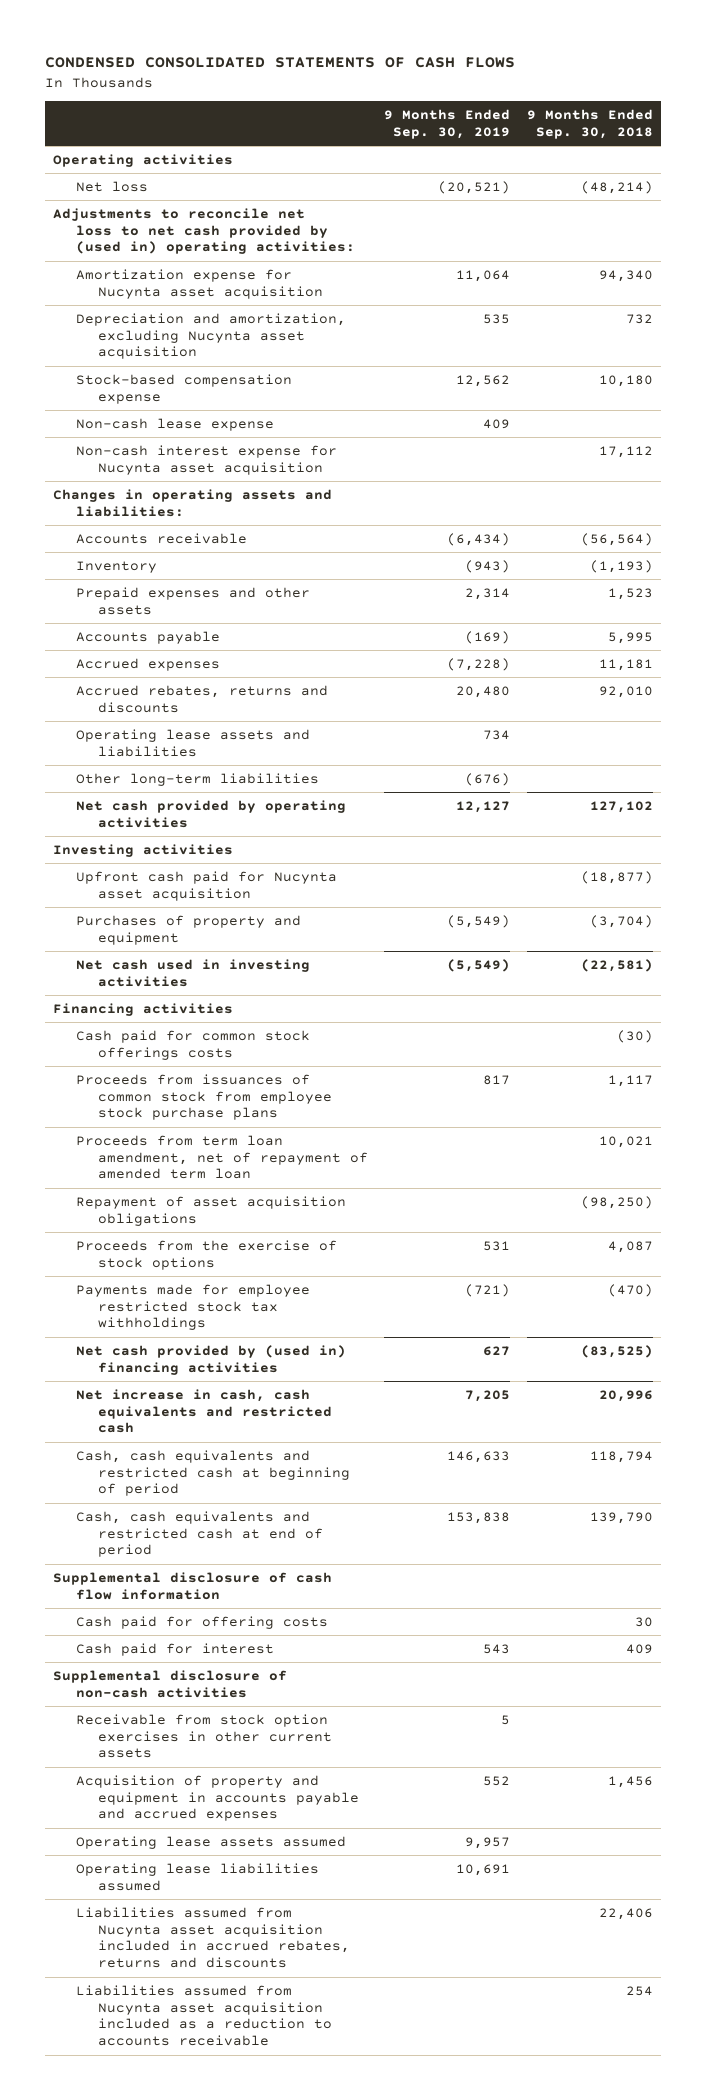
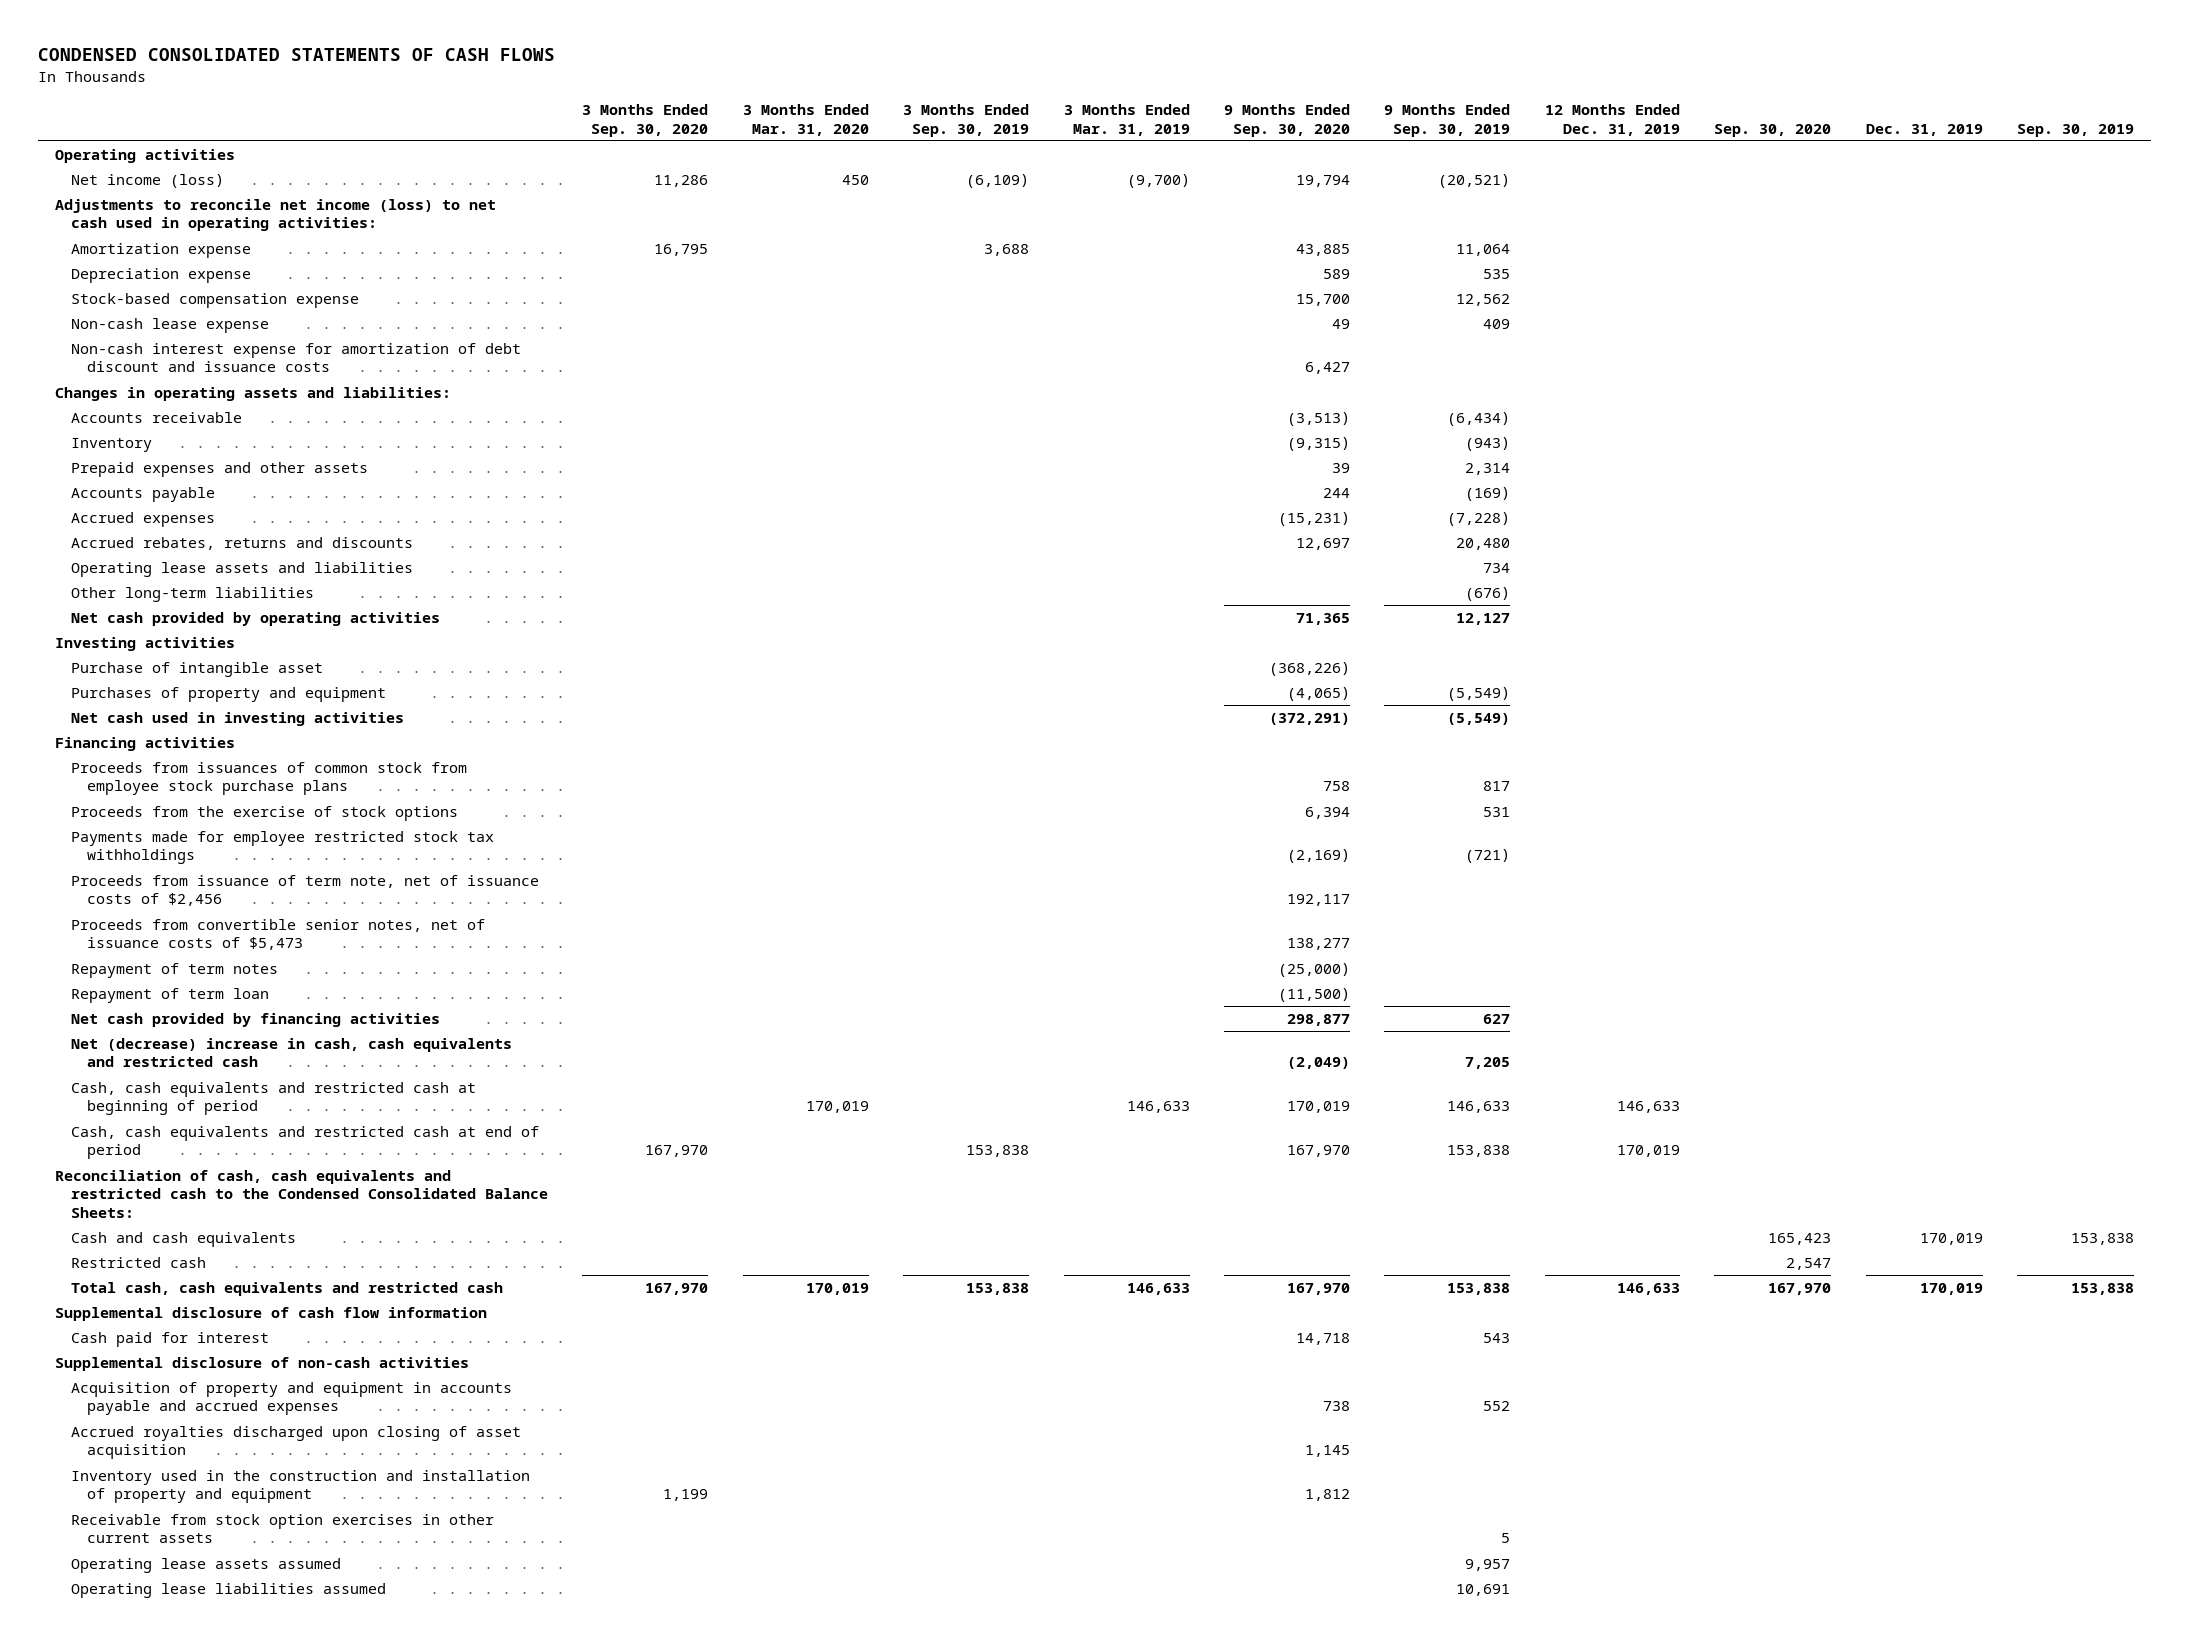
- | 9 Months Ended Sep. 30, 2019 | 9 Months Ended Sep. 30, 2018
+ | 3 Months Ended Sep. 30, 2020 | 3 Months Ended Mar. 31, 2020 | 3 Months Ended Sep. 30, 2019 | 3 Months Ended Mar. 31, 2019 | 9 Months Ended Sep. 30, 2020 | 9 Months Ended Sep. 30, 2019 | 12 Months Ended Dec. 31, 2019 | Sep. 30, 2020 | Dec. 31, 2019 | Sep. 30, 2019
- Net loss | (20,521) | (48,214)
- Adjustments to reconcile net loss to net cash provided by (used in) operating activities:
- Amortization expense for Nucynta asset acquisition | 11,064 | 94,340
- Depreciation and amortization, excluding Nucynta asset acquisition | 535 | 732
+ Net income (loss) | 11,286 | 450 | (6,109) | (9,700) | 19,794 | (20,521) | | | |
+ Adjustments to reconcile net income (loss) to net cash used in operating activities:
+ Amortization expense | 16,795 | | 3,688 | | 43,885 | 11,064 | | | |
+ Depreciation expense | | | | | 589 | 535 | | | |
- Non-cash interest expense for Nucynta asset acquisition | | 17,112
+ Non-cash interest expense for amortization of debt discount and issuance costs | | | | | 6,427 | | | | |
- Upfront cash paid for Nucynta asset acquisition | | (18,877)
+ Purchase of intangible asset | | | | | (368,226) | | | | |
- Cash paid for common stock offerings costs | | (30)
- Proceeds from term loan amendment, net of repayment of amended term loan | | 10,021
- Repayment of asset acquisition obligations | | (98,250)
- Net cash provided by (used in) financing activities | 627 | (83,525)
- Net increase in cash, cash equivalents and restricted cash | 7,205 | 20,996
+ Proceeds from issuance of term note, net of issuance costs of $2,456 | | | | | 192,117 | | | | |
+ Proceeds from convertible senior notes, net of issuance costs of $5,473 | | | | | 138,277 | | | | |
+ Repayment of term notes | | | | | (25,000) | | | | |
+ Repayment of term loan | | | | | (11,500) | | | | |
+ Net cash provided by financing activities | | | | | 298,877 | 627 | | | |
+ Net (decrease) increase in cash, cash equivalents and restricted cash | | | | | (2,049) | 7,205 | | | |
+ Reconciliation of cash, cash equivalents and restricted cash to the Condensed Consolidated Balance Sheets:
+ Cash and cash equivalents | | | | | | | | 165,423 | 170,019 | 153,838
+ Restricted cash | | | | | | | | 2,547 | |
+ Total cash, cash equivalents and restricted cash | 167,970 | 170,019 | 153,838 | 146,633 | 167,970 | 153,838 | 146,633 | 167,970 | 170,019 | 153,838
- Cash paid for offering costs | | 30
+ Accrued royalties discharged upon closing of asset acquisition | | | | | 1,145 | | | | |
+ Inventory used in the construction and installation of property and equipment | 1,199 | | | | 1,812 | | | | |
moved down: Receivable from stock option exercises in other current assets | | | | | | 5 | | | |
- Liabilities assumed from Nucynta asset acquisition included in accrued rebates, returns and discounts | | 22,406
- Liabilities assumed from Nucynta asset acquisition included as a reduction to accounts receivable | | 254

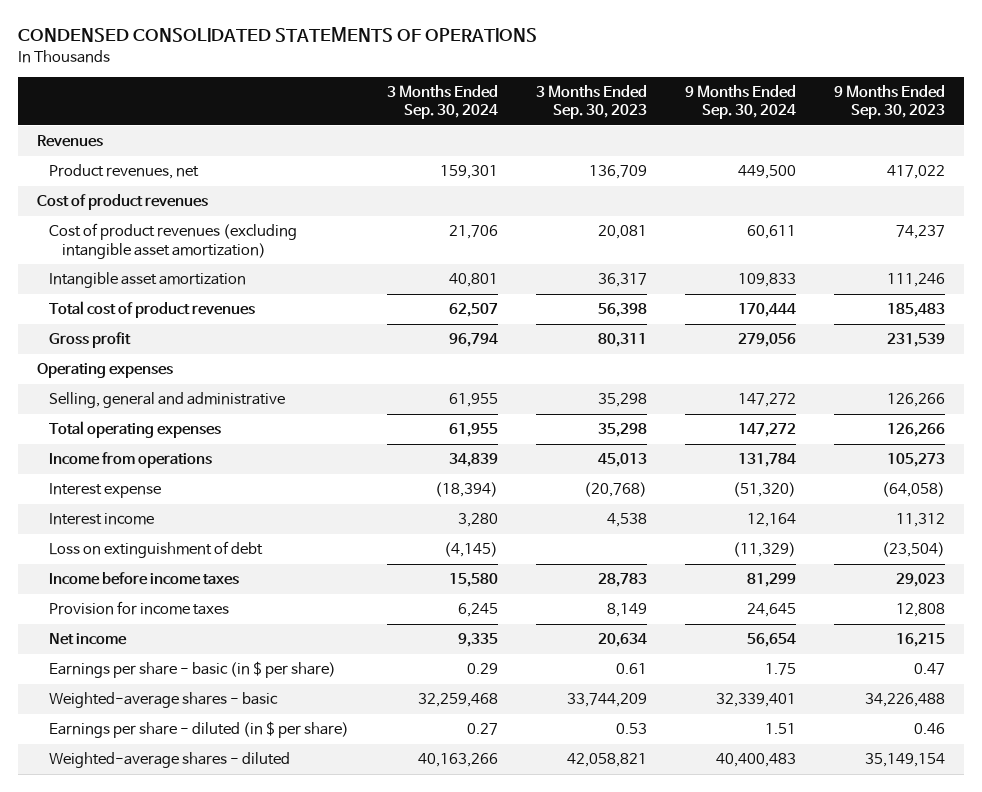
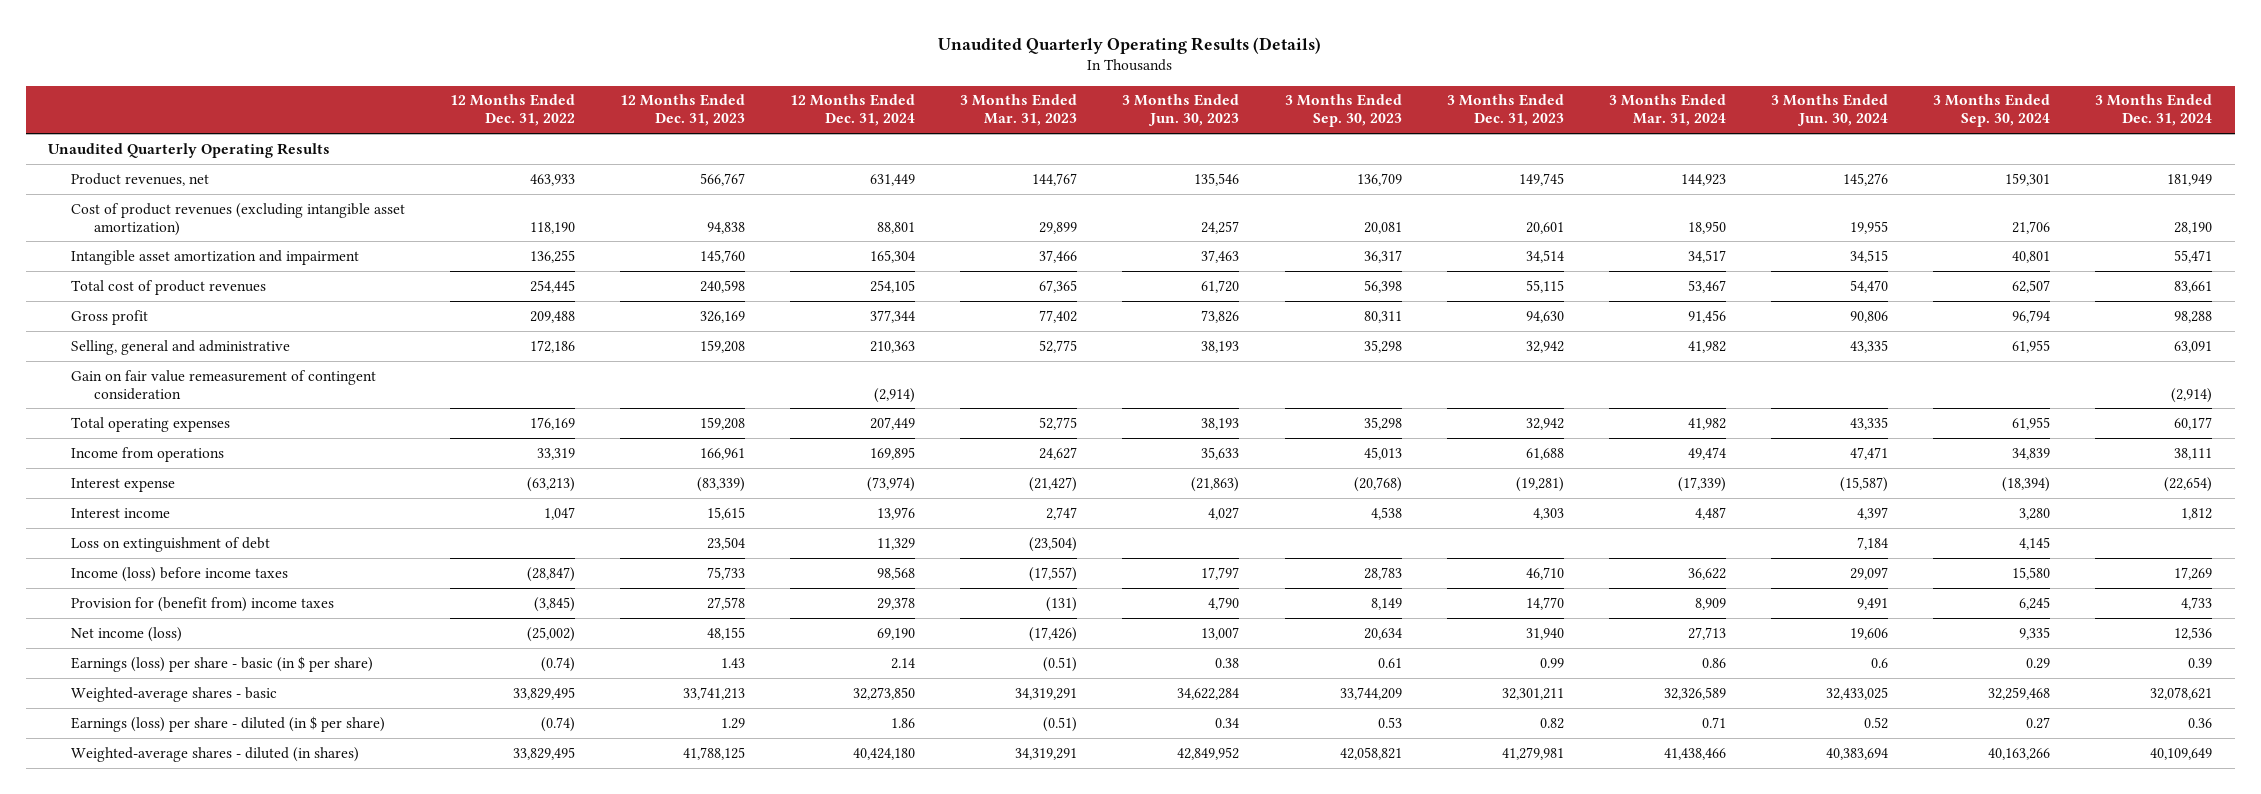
- CONDENSED CONSOLIDATED STATEMENTS OF OPERATIONS
+ Unaudited Quarterly Operating Results (Details)
- | 3 Months Ended Sep. 30, 2024 | 3 Months Ended Sep. 30, 2023 | 9 Months Ended Sep. 30, 2024 | 9 Months Ended Sep. 30, 2023
+ | 12 Months Ended Dec. 31, 2022 | 12 Months Ended Dec. 31, 2023 | 12 Months Ended Dec. 31, 2024 | 3 Months Ended Mar. 31, 2023 | 3 Months Ended Jun. 30, 2023 | 3 Months Ended Sep. 30, 2023 | 3 Months Ended Dec. 31, 2023 | 3 Months Ended Mar. 31, 2024 | 3 Months Ended Jun. 30, 2024 | 3 Months Ended Sep. 30, 2024 | 3 Months Ended Dec. 31, 2024
- Revenues
+ Unaudited Quarterly Operating Results
- Cost of product revenues
- Intangible asset amortization | 40,801 | 36,317 | 109,833 | 111,246
+ Intangible asset amortization and impairment | 136,255 | 145,760 | 165,304 | 37,466 | 37,463 | 36,317 | 34,514 | 34,517 | 34,515 | 40,801 | 55,471
- Operating expenses
+ Gain on fair value remeasurement of contingent consideration | | | (2,914) | | | | | | | | (2,914)
- Loss on extinguishment of debt | (4,145) | | (11,329) | (23,504)
- Income before income taxes | 15,580 | 28,783 | 81,299 | 29,023
- Provision for income taxes | 6,245 | 8,149 | 24,645 | 12,808
- Net income | 9,335 | 20,634 | 56,654 | 16,215
- Earnings per share - basic (in $ per share) | 0.29 | 0.61 | 1.75 | 0.47
+ Loss on extinguishment of debt | | 23,504 | 11,329 | (23,504) | | | | | 7,184 | 4,145 |
+ Income (loss) before income taxes | (28,847) | 75,733 | 98,568 | (17,557) | 17,797 | 28,783 | 46,710 | 36,622 | 29,097 | 15,580 | 17,269
+ Provision for (benefit from) income taxes | (3,845) | 27,578 | 29,378 | (131) | 4,790 | 8,149 | 14,770 | 8,909 | 9,491 | 6,245 | 4,733
+ Net income (loss) | (25,002) | 48,155 | 69,190 | (17,426) | 13,007 | 20,634 | 31,940 | 27,713 | 19,606 | 9,335 | 12,536
+ Earnings (loss) per share - basic (in $ per share) | (0.74) | 1.43 | 2.14 | (0.51) | 0.38 | 0.61 | 0.99 | 0.86 | 0.6 | 0.29 | 0.39
- Earnings per share - diluted (in $ per share) | 0.27 | 0.53 | 1.51 | 0.46
- Weighted-average shares - diluted | 40,163,266 | 42,058,821 | 40,400,483 | 35,149,154
+ Earnings (loss) per share - diluted (in $ per share) | (0.74) | 1.29 | 1.86 | (0.51) | 0.34 | 0.53 | 0.82 | 0.71 | 0.52 | 0.27 | 0.36
+ Weighted-average shares - diluted (in shares) | 33,829,495 | 41,788,125 | 40,424,180 | 34,319,291 | 42,849,952 | 42,058,821 | 41,279,981 | 41,438,466 | 40,383,694 | 40,163,266 | 40,109,649

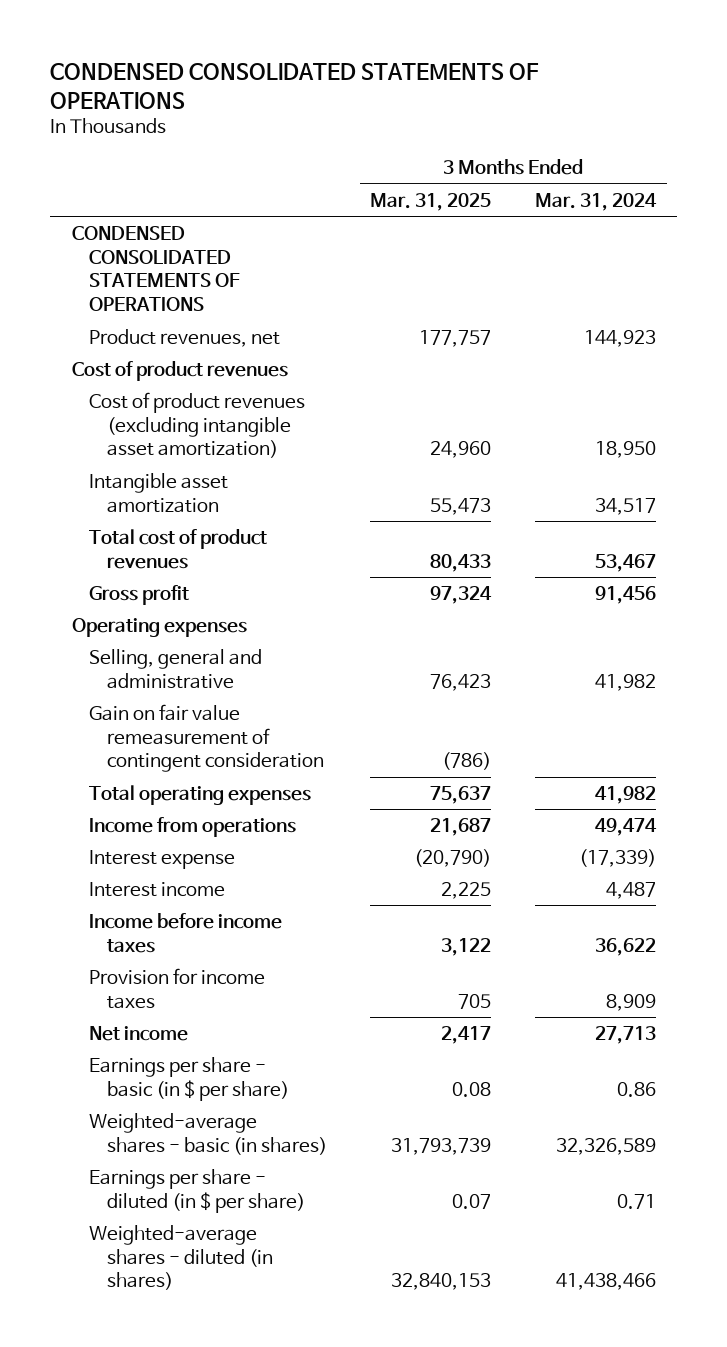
- Unaudited Quarterly Operating Results (Details)
+ CONDENSED CONSOLIDATED STATEMENTS OF OPERATIONS
- | 12 Months Ended Dec. 31, 2022 | 12 Months Ended Dec. 31, 2023 | 12 Months Ended Dec. 31, 2024 | 3 Months Ended Mar. 31, 2023 | 3 Months Ended Jun. 30, 2023 | 3 Months Ended Sep. 30, 2023 | 3 Months Ended Dec. 31, 2023 | 3 Months Ended Mar. 31, 2024 | 3 Months Ended Jun. 30, 2024 | 3 Months Ended Sep. 30, 2024 | 3 Months Ended Dec. 31, 2024
+ | 3 Months Ended Mar. 31, 2025 | 3 Months Ended Mar. 31, 2024
- Unaudited Quarterly Operating Results
+ CONDENSED CONSOLIDATED STATEMENTS OF OPERATIONS
+ Cost of product revenues
- Intangible asset amortization and impairment | 136,255 | 145,760 | 165,304 | 37,466 | 37,463 | 36,317 | 34,514 | 34,517 | 34,515 | 40,801 | 55,471
+ Intangible asset amortization | 55,473 | 34,517
+ Operating expenses
- Loss on extinguishment of debt | | 23,504 | 11,329 | (23,504) | | | | | 7,184 | 4,145 |
- Income (loss) before income taxes | (28,847) | 75,733 | 98,568 | (17,557) | 17,797 | 28,783 | 46,710 | 36,622 | 29,097 | 15,580 | 17,269
- Provision for (benefit from) income taxes | (3,845) | 27,578 | 29,378 | (131) | 4,790 | 8,149 | 14,770 | 8,909 | 9,491 | 6,245 | 4,733
- Net income (loss) | (25,002) | 48,155 | 69,190 | (17,426) | 13,007 | 20,634 | 31,940 | 27,713 | 19,606 | 9,335 | 12,536
- Earnings (loss) per share - basic (in $ per share) | (0.74) | 1.43 | 2.14 | (0.51) | 0.38 | 0.61 | 0.99 | 0.86 | 0.6 | 0.29 | 0.39
- Weighted-average shares - basic | 33,829,495 | 33,741,213 | 32,273,850 | 34,319,291 | 34,622,284 | 33,744,209 | 32,301,211 | 32,326,589 | 32,433,025 | 32,259,468 | 32,078,621
- Earnings (loss) per share - diluted (in $ per share) | (0.74) | 1.29 | 1.86 | (0.51) | 0.34 | 0.53 | 0.82 | 0.71 | 0.52 | 0.27 | 0.36
+ Income before income taxes | 3,122 | 36,622
+ Provision for income taxes | 705 | 8,909
+ Net income | 2,417 | 27,713
+ Earnings per share - basic (in $ per share) | 0.08 | 0.86
+ Weighted-average shares - basic (in shares) | 31,793,739 | 32,326,589
+ Earnings per share - diluted (in $ per share) | 0.07 | 0.71

